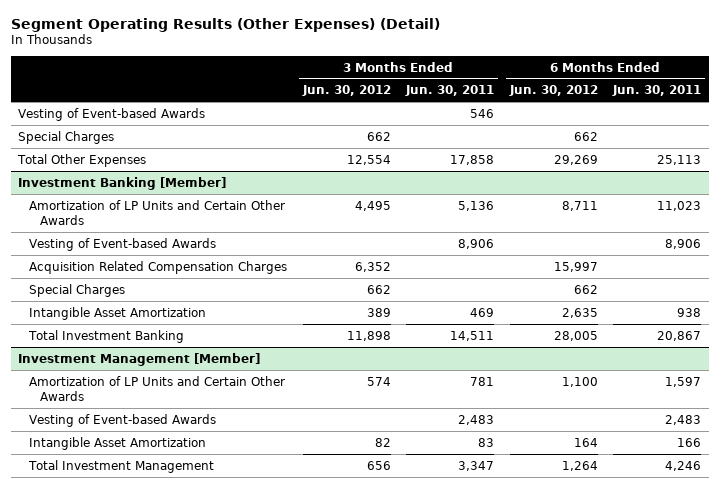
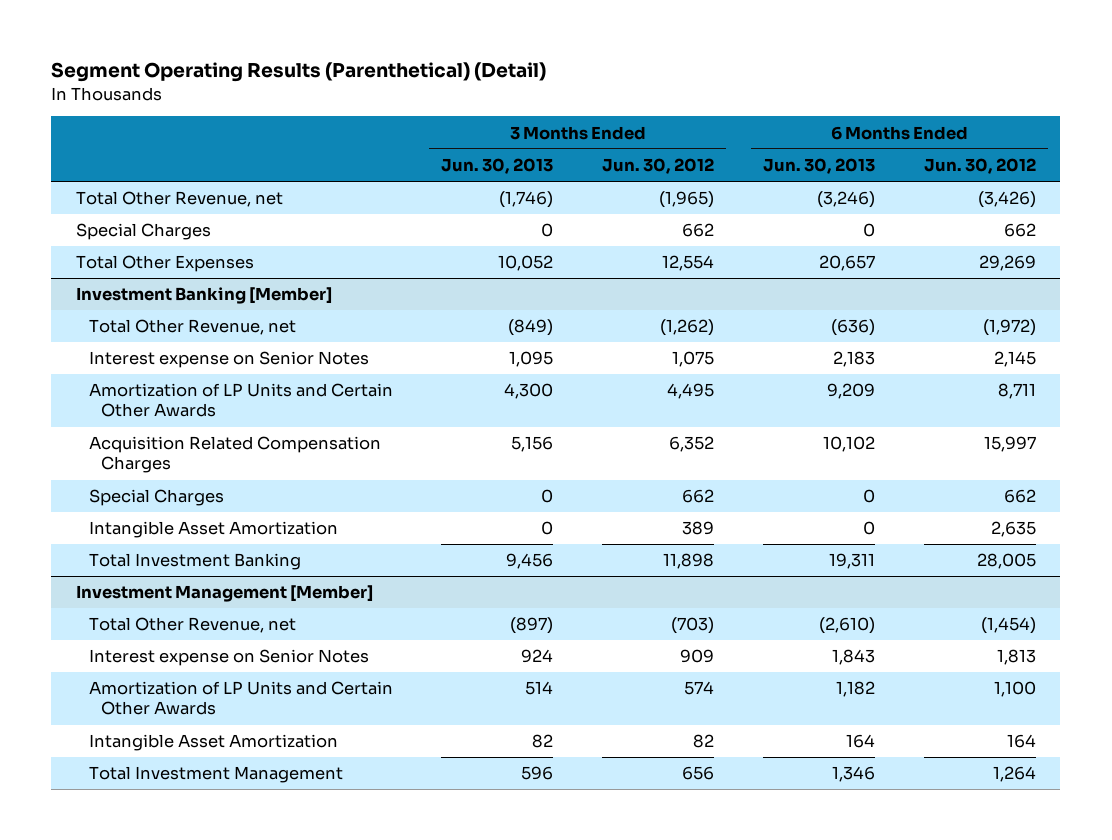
- Segment Operating Results (Other Expenses) (Detail)
+ Segment Operating Results (Parenthetical) (Detail)
- | 3 Months Ended Jun. 30, 2012 | 3 Months Ended Jun. 30, 2011 | 6 Months Ended Jun. 30, 2012 | 6 Months Ended Jun. 30, 2011
+ | 3 Months Ended Jun. 30, 2013 | 3 Months Ended Jun. 30, 2012 | 6 Months Ended Jun. 30, 2013 | 6 Months Ended Jun. 30, 2012
- Vesting of Event-based Awards | | 546 | |
+ Total Other Revenue, net | (1,746) | (1,965) | (3,246) | (3,426)
@ Investment Banking [Member]
+ Total Other Revenue, net | (849) | (1,262) | (636) | (1,972)
+ Interest expense on Senior Notes | 1,095 | 1,075 | 2,183 | 2,145
- Vesting of Event-based Awards | | 8,906 | | 8,906
@ Investment Management [Member]
+ Total Other Revenue, net | (897) | (703) | (2,610) | (1,454)
+ Interest expense on Senior Notes | 924 | 909 | 1,843 | 1,813
- Vesting of Event-based Awards | | 2,483 | | 2,483

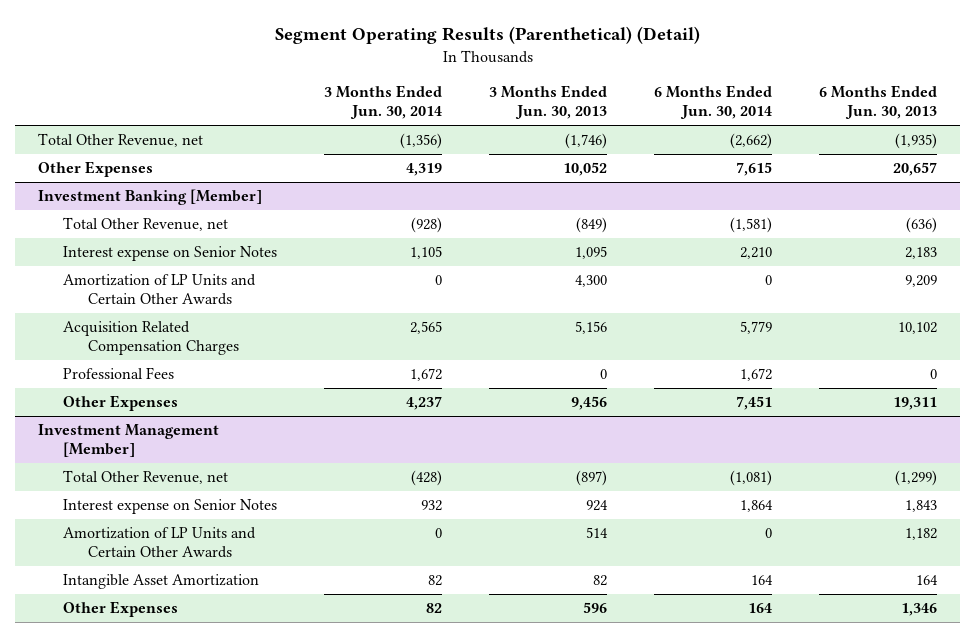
- | 3 Months Ended Jun. 30, 2013 | 3 Months Ended Jun. 30, 2012 | 6 Months Ended Jun. 30, 2013 | 6 Months Ended Jun. 30, 2012
+ | 3 Months Ended Jun. 30, 2014 | 3 Months Ended Jun. 30, 2013 | 6 Months Ended Jun. 30, 2014 | 6 Months Ended Jun. 30, 2013
- Total Other Revenue, net | (1,746) | (1,965) | (3,246) | (3,426)
- Special Charges | 0 | 662 | 0 | 662
- Total Other Expenses | 10,052 | 12,554 | 20,657 | 29,269
+ Total Other Revenue, net | (1,356) | (1,746) | (2,662) | (1,935)
+ Other Expenses | 4,319 | 10,052 | 7,615 | 20,657
@ Investment Banking [Member]
- Special Charges | 0 | 662 | 0 | 662
- Intangible Asset Amortization | 0 | 389 | 0 | 2,635
- Total Investment Banking | 9,456 | 11,898 | 19,311 | 28,005
+ Professional Fees | 1,672 | 0 | 1,672 | 0
+ Other Expenses | 4,237 | 9,456 | 7,451 | 19,311
@ Investment Management [Member]
- Total Other Revenue, net | (897) | (703) | (2,610) | (1,454)
+ Total Other Revenue, net | (428) | (897) | (1,081) | (1,299)
- Total Investment Management | 596 | 656 | 1,346 | 1,264
+ Other Expenses | 82 | 596 | 164 | 1,346

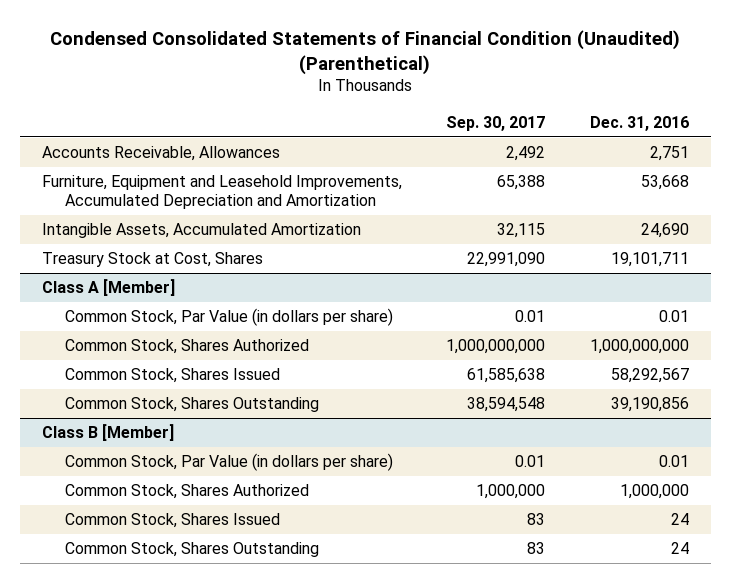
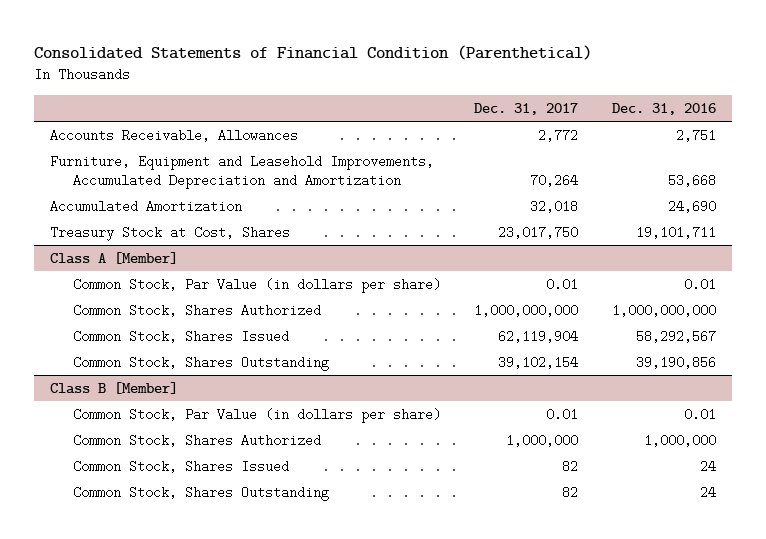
- Condensed Consolidated Statements of Financial Condition (Unaudited) (Parenthetical)
+ Consolidated Statements of Financial Condition (Parenthetical)
- | Sep. 30, 2017 | Dec. 31, 2016
+ | Dec. 31, 2017 | Dec. 31, 2016
- Intangible Assets, Accumulated Amortization | 32,115 | 24,690
+ Accumulated Amortization | 32,018 | 24,690

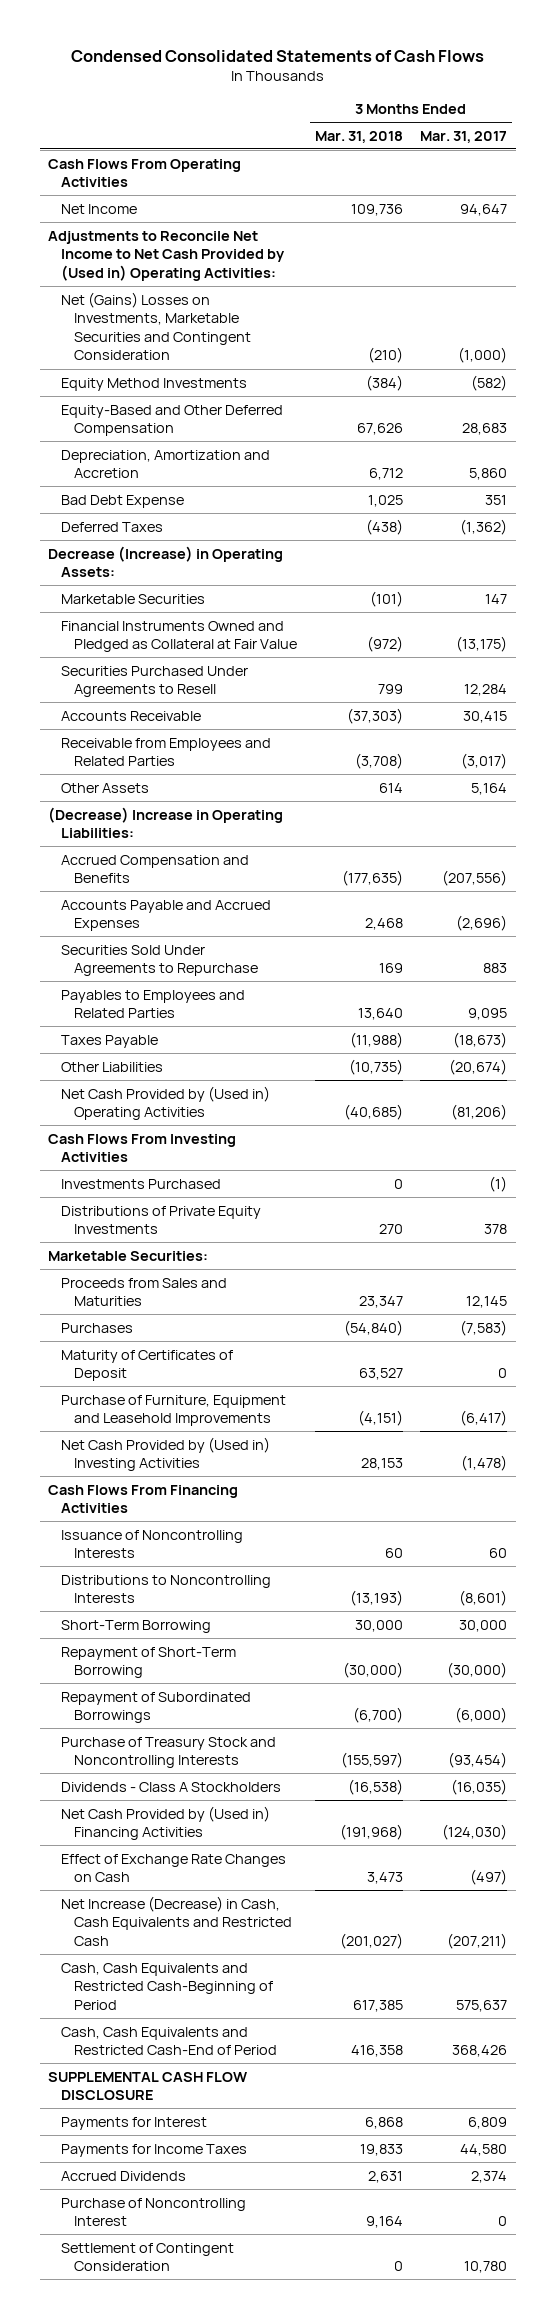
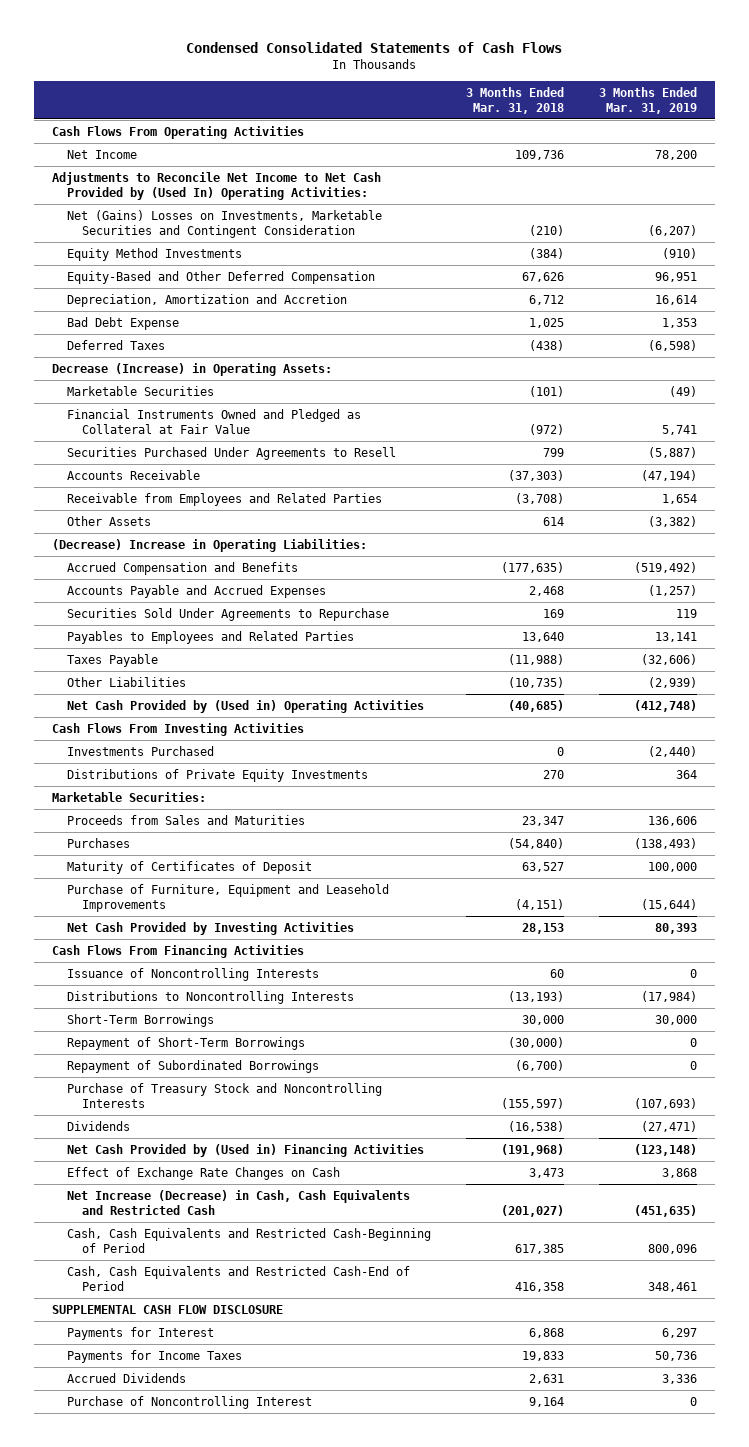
- | 3 Months Ended Mar. 31, 2018 | 3 Months Ended Mar. 31, 2017
+ | 3 Months Ended Mar. 31, 2018 | 3 Months Ended Mar. 31, 2019
- Adjustments to Reconcile Net Income to Net Cash Provided by (Used in) Operating Activities:
+ Adjustments to Reconcile Net Income to Net Cash Provided by (Used In) Operating Activities:
- Net Cash Provided by (Used in) Investing Activities | 28,153 | (1,478)
+ Net Cash Provided by Investing Activities | 28,153 | 80,393
- Short-Term Borrowing | 30,000 | 30,000
- Repayment of Short-Term Borrowing | (30,000) | (30,000)
+ Short-Term Borrowings | 30,000 | 30,000
+ Repayment of Short-Term Borrowings | (30,000) | 0
- Dividends - Class A Stockholders | (16,538) | (16,035)
+ Dividends | (16,538) | (27,471)
- Settlement of Contingent Consideration | 0 | 10,780

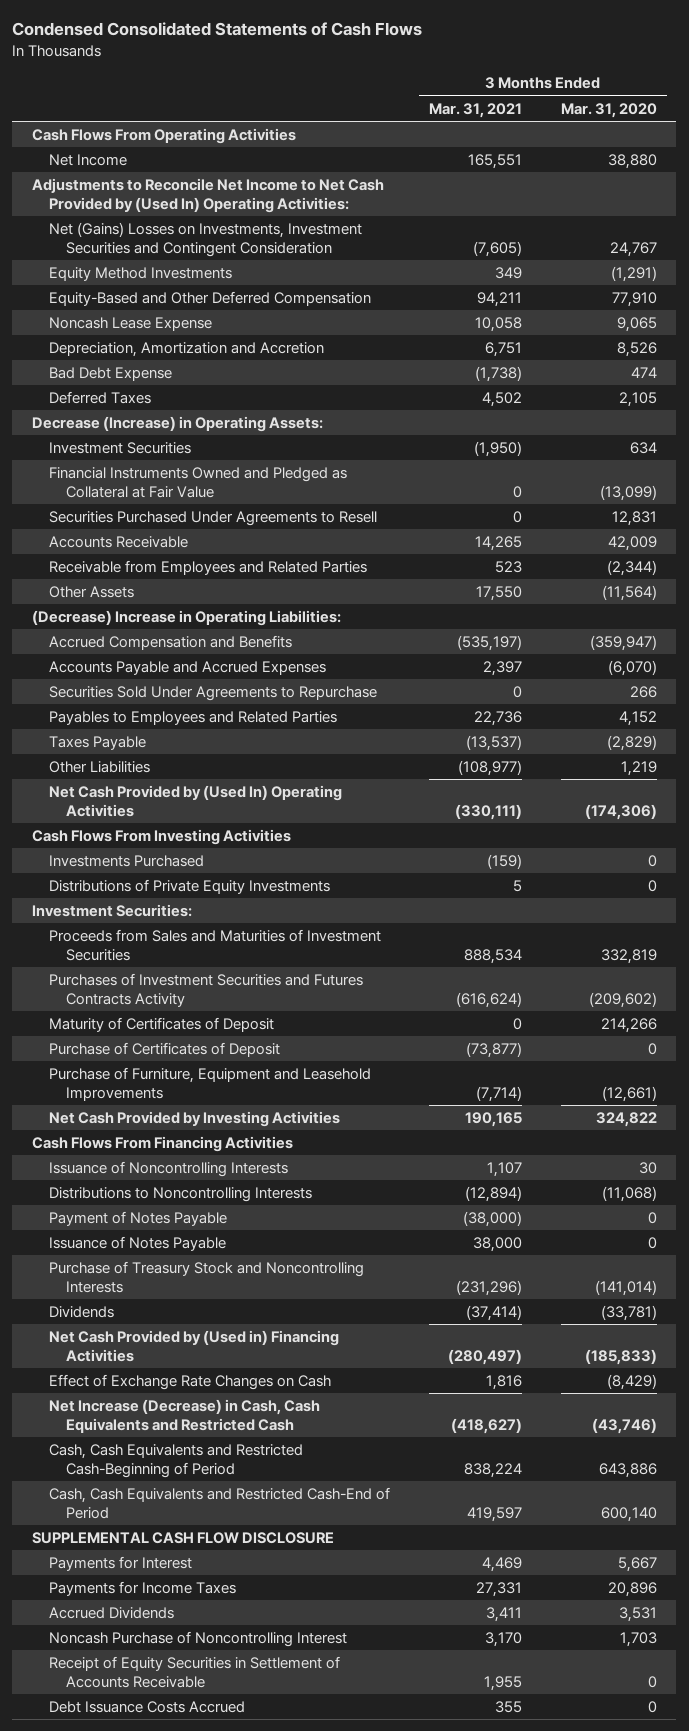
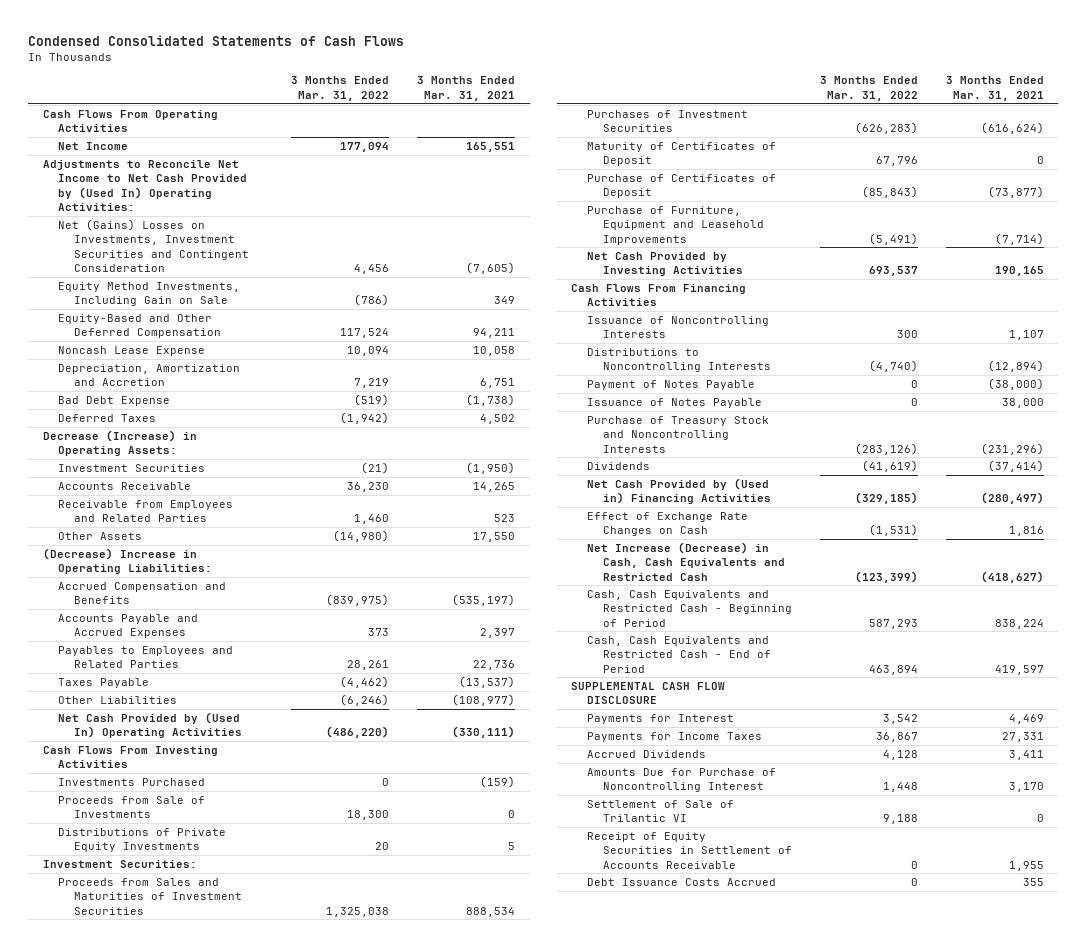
- | 3 Months Ended Mar. 31, 2021 | 3 Months Ended Mar. 31, 2020
+ | 3 Months Ended Mar. 31, 2022 | 3 Months Ended Mar. 31, 2021
- Equity Method Investments | 349 | (1,291)
+ Equity Method Investments, Including Gain on Sale | (786) | 349
- Financial Instruments Owned and Pledged as Collateral at Fair Value | 0 | (13,099)
- Securities Purchased Under Agreements to Resell | 0 | 12,831
- Securities Sold Under Agreements to Repurchase | 0 | 266
+ Proceeds from Sale of Investments | 18,300 | 0
- Purchases of Investment Securities and Futures Contracts Activity | (616,624) | (209,602)
+ Purchases of Investment Securities | (626,283) | (616,624)
- Cash, Cash Equivalents and Restricted Cash-Beginning of Period | 838,224 | 643,886
- Cash, Cash Equivalents and Restricted Cash-End of Period | 419,597 | 600,140
+ Cash, Cash Equivalents and Restricted Cash - Beginning of Period | 587,293 | 838,224
+ Cash, Cash Equivalents and Restricted Cash - End of Period | 463,894 | 419,597
- Noncash Purchase of Noncontrolling Interest | 3,170 | 1,703
+ Amounts Due for Purchase of Noncontrolling Interest | 1,448 | 3,170
+ Settlement of Sale of Trilantic VI | 9,188 | 0

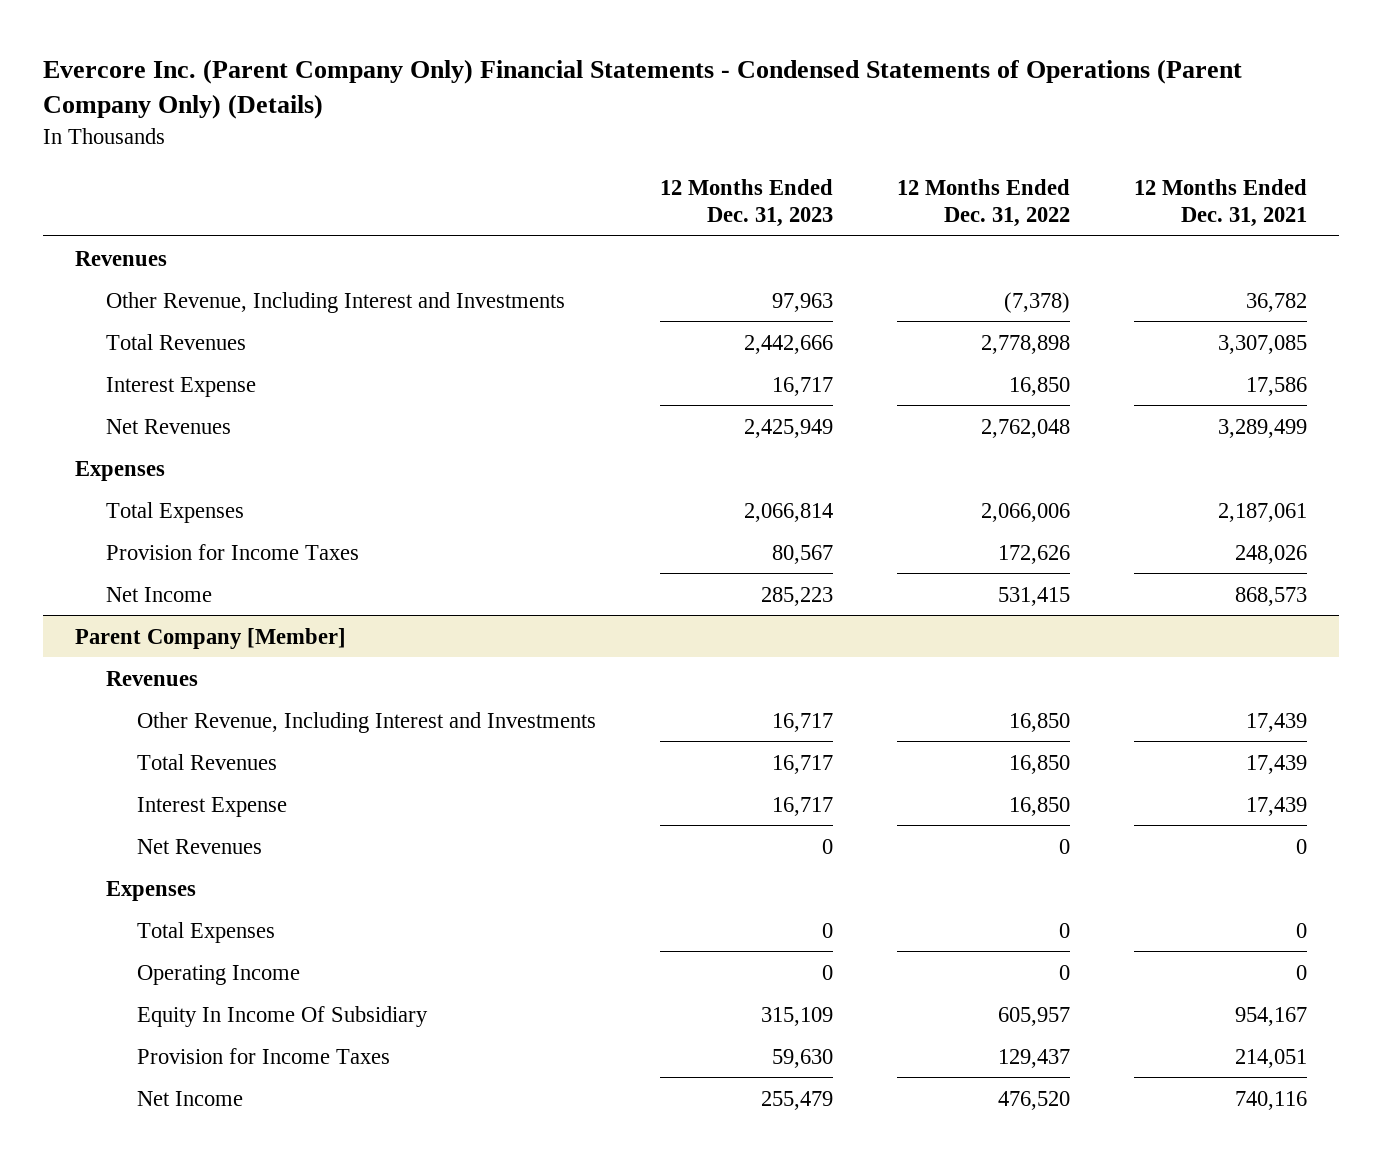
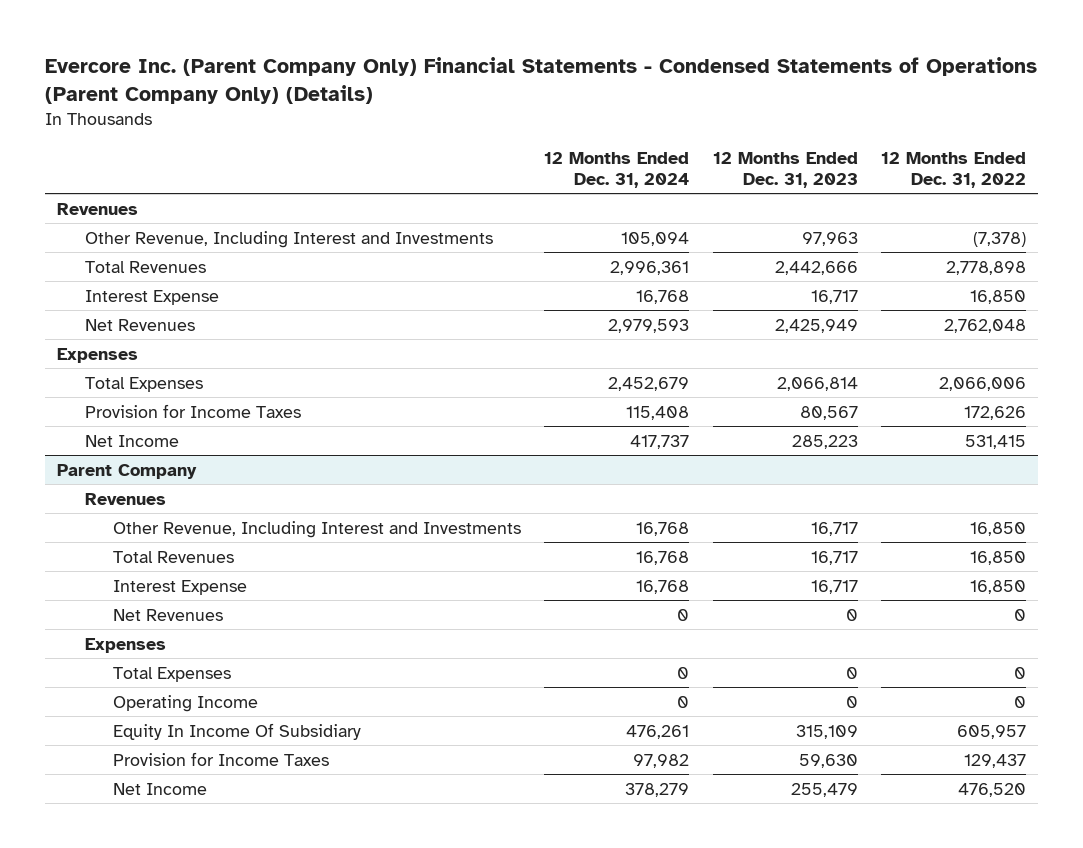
- | 12 Months Ended Dec. 31, 2023 | 12 Months Ended Dec. 31, 2022 | 12 Months Ended Dec. 31, 2021
+ | 12 Months Ended Dec. 31, 2024 | 12 Months Ended Dec. 31, 2023 | 12 Months Ended Dec. 31, 2022
- Parent Company [Member]
+ Parent Company

